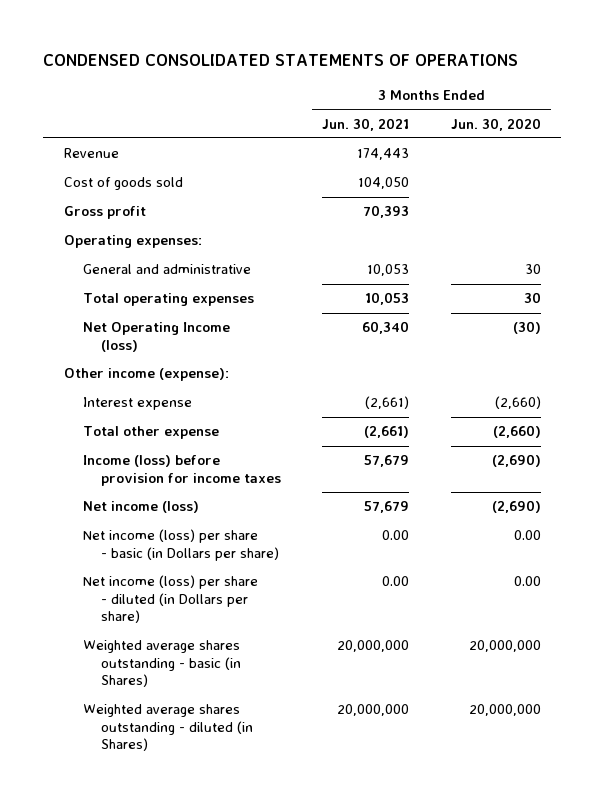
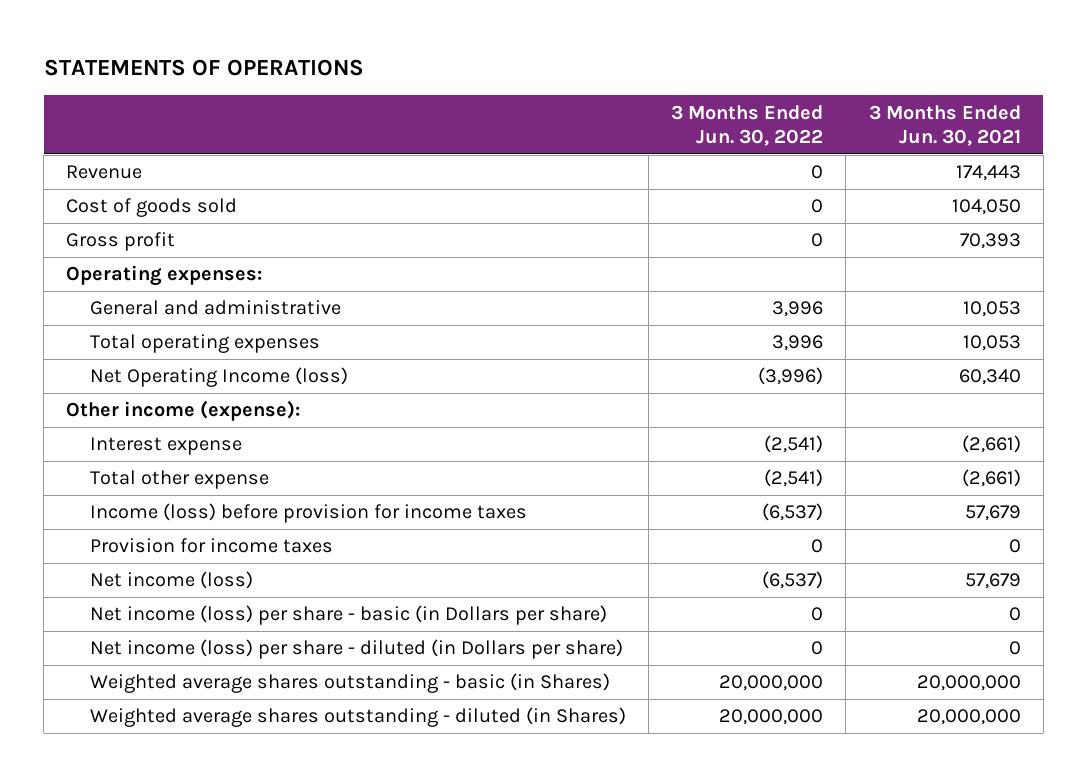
- CONDENSED CONSOLIDATED STATEMENTS OF OPERATIONS
+ STATEMENTS OF OPERATIONS
- | 3 Months Ended Jun. 30, 2021 | 3 Months Ended Jun. 30, 2020
+ | 3 Months Ended Jun. 30, 2022 | 3 Months Ended Jun. 30, 2021
+ Provision for income taxes | 0 | 0
- Net income (loss) per share - basic (in Dollars per share) | 0.00 | 0.00
- Net income (loss) per share - diluted (in Dollars per share) | 0.00 | 0.00
+ Net income (loss) per share - basic (in Dollars per share) | 0 | 0
+ Net income (loss) per share - diluted (in Dollars per share) | 0 | 0

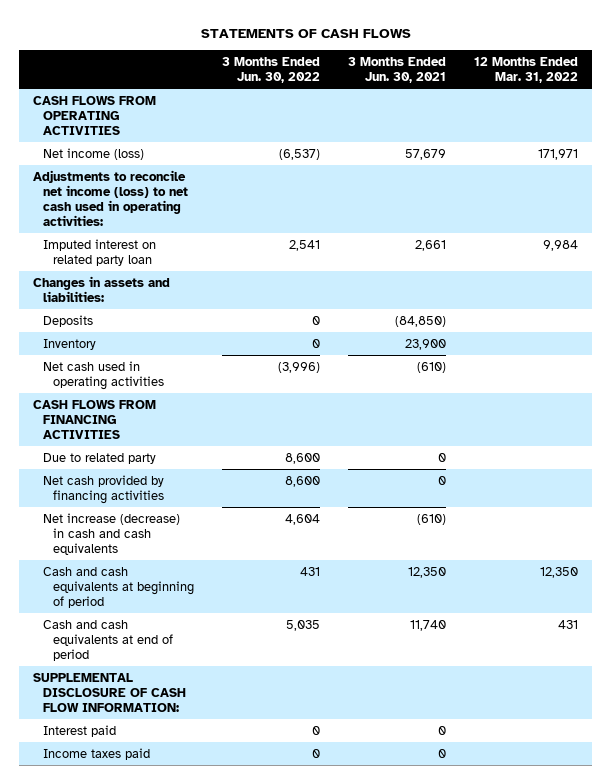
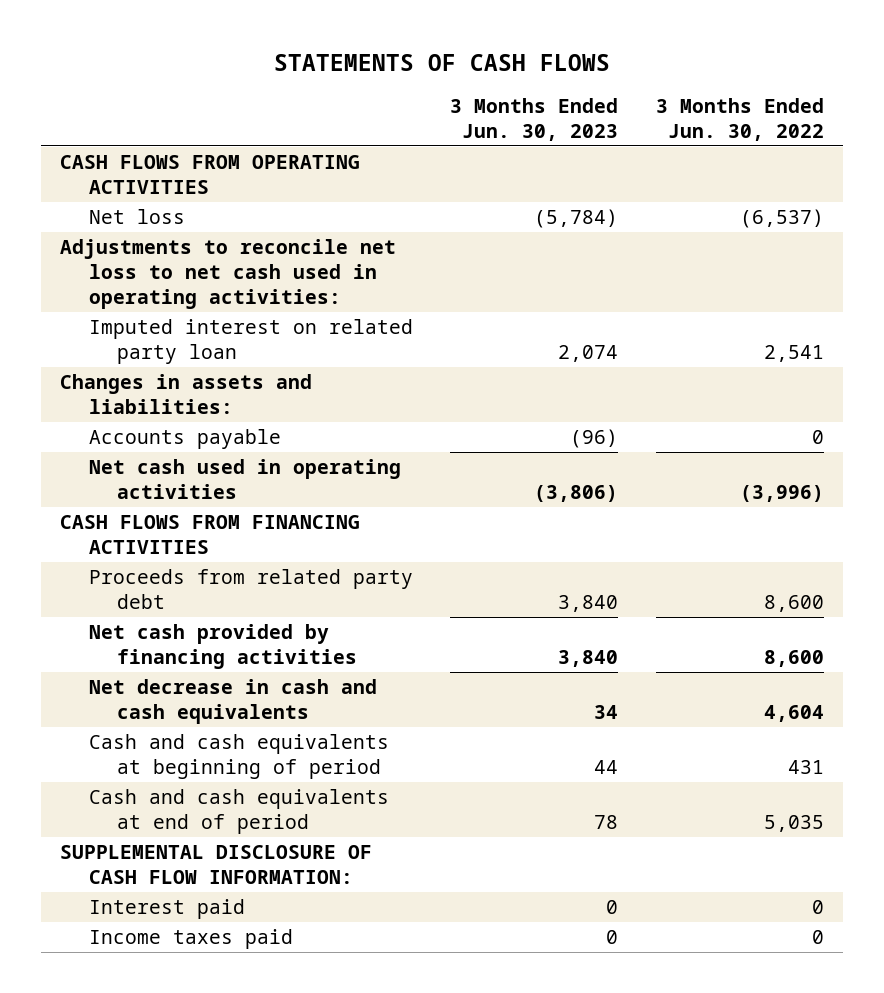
- | 3 Months Ended Jun. 30, 2022 | 3 Months Ended Jun. 30, 2021 | 12 Months Ended Mar. 31, 2022
+ | 3 Months Ended Jun. 30, 2023 | 3 Months Ended Jun. 30, 2022
- Net income (loss) | (6,537) | 57,679 | 171,971
- Adjustments to reconcile net income (loss) to net cash used in operating activities:
+ Net loss | (5,784) | (6,537)
+ Adjustments to reconcile net loss to net cash used in operating activities:
- Deposits | 0 | (84,850) |
- Inventory | 0 | 23,900 |
+ Accounts payable | (96) | 0
- Due to related party | 8,600 | 0 |
+ Proceeds from related party debt | 3,840 | 8,600
- Net increase (decrease) in cash and cash equivalents | 4,604 | (610) |
+ Net decrease in cash and cash equivalents | 34 | 4,604

